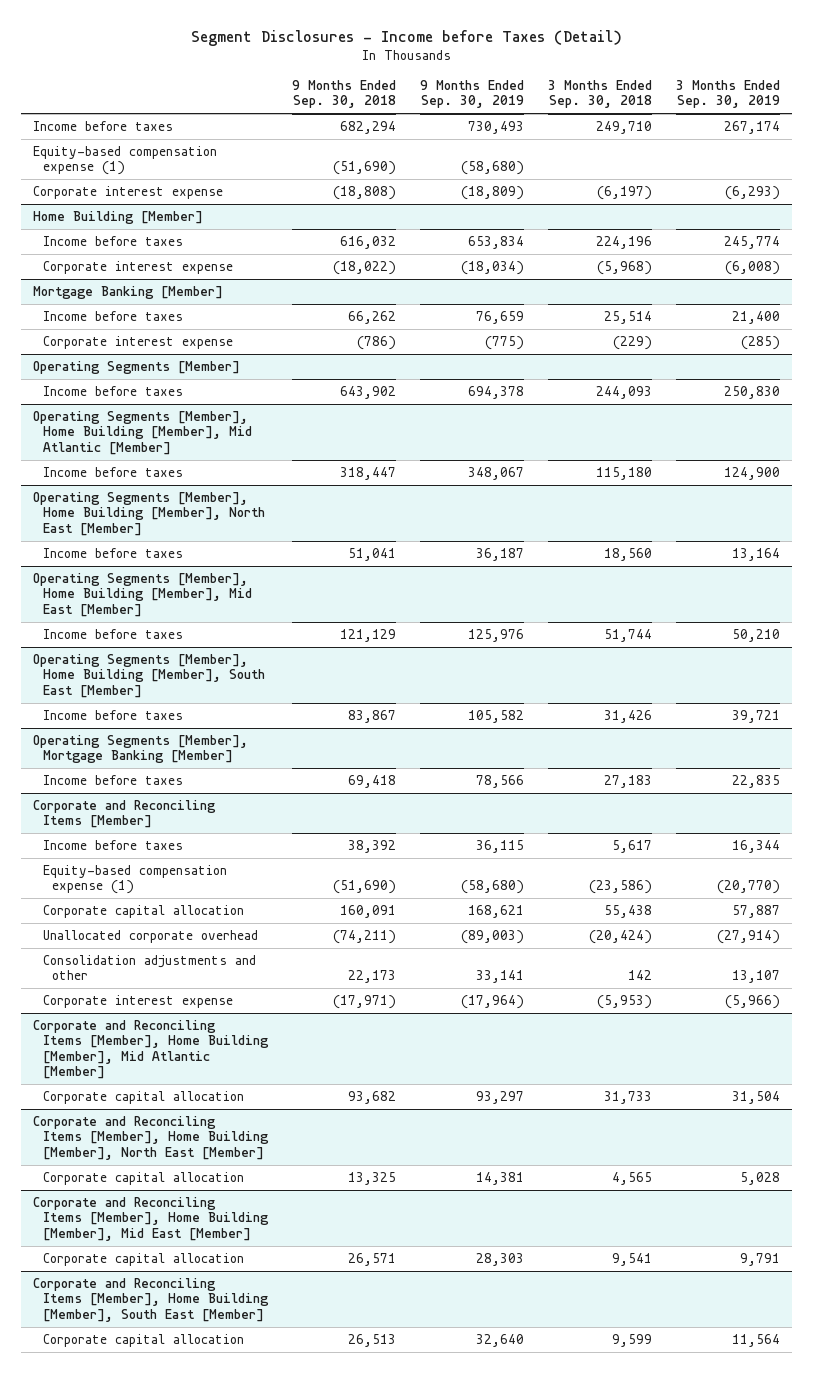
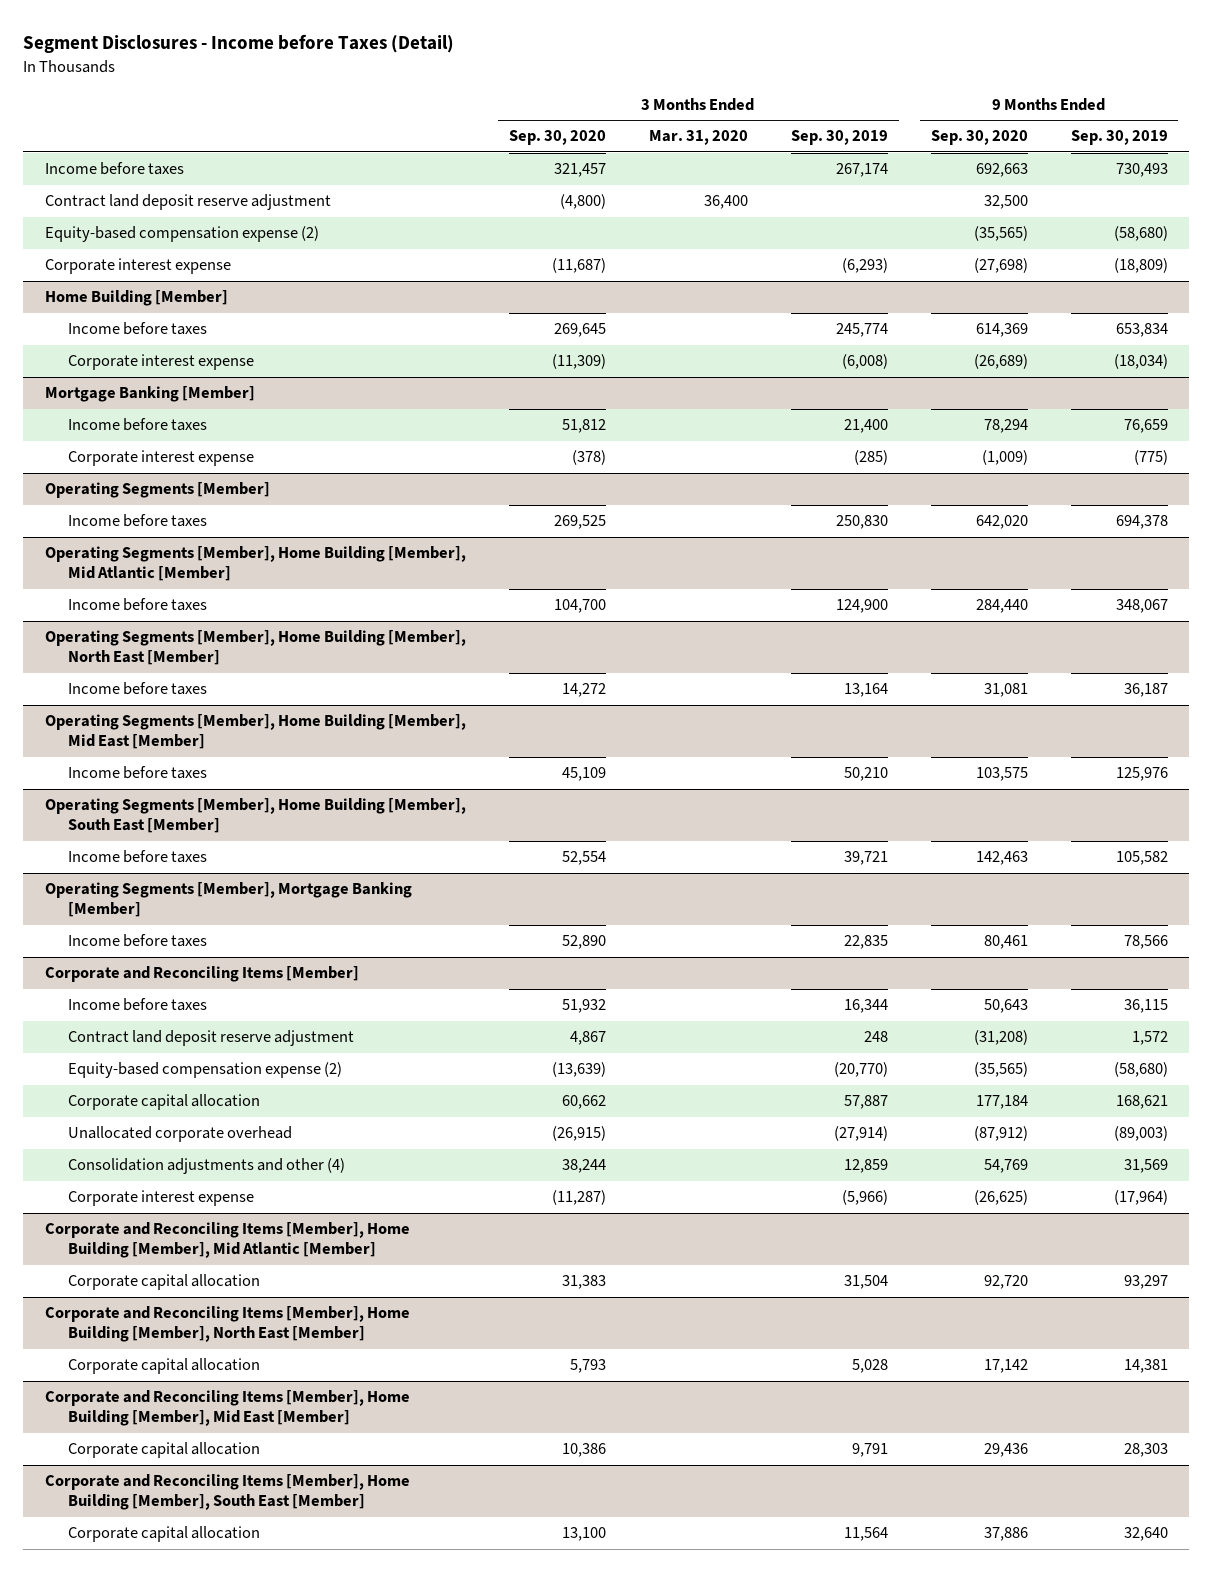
- | 9 Months Ended Sep. 30, 2018 | 9 Months Ended Sep. 30, 2019 | 3 Months Ended Sep. 30, 2018 | 3 Months Ended Sep. 30, 2019
+ | 3 Months Ended Sep. 30, 2020 | 3 Months Ended Mar. 31, 2020 | 3 Months Ended Sep. 30, 2019 | 9 Months Ended Sep. 30, 2020 | 9 Months Ended Sep. 30, 2019
- Equity-based compensation expense (1) | (51,690) | (58,680) | |
+ Contract land deposit reserve adjustment | (4,800) | 36,400 | | 32,500 |
+ Equity-based compensation expense (2) | | | | (35,565) | (58,680)
@ Corporate and Reconciling Items [Member]
- Equity-based compensation expense (1) | (51,690) | (58,680) | (23,586) | (20,770)
+ Contract land deposit reserve adjustment | 4,867 | | 248 | (31,208) | 1,572
+ Equity-based compensation expense (2) | (13,639) | | (20,770) | (35,565) | (58,680)
- Consolidation adjustments and other | 22,173 | 33,141 | 142 | 13,107
+ Consolidation adjustments and other (4) | 38,244 | | 12,859 | 54,769 | 31,569

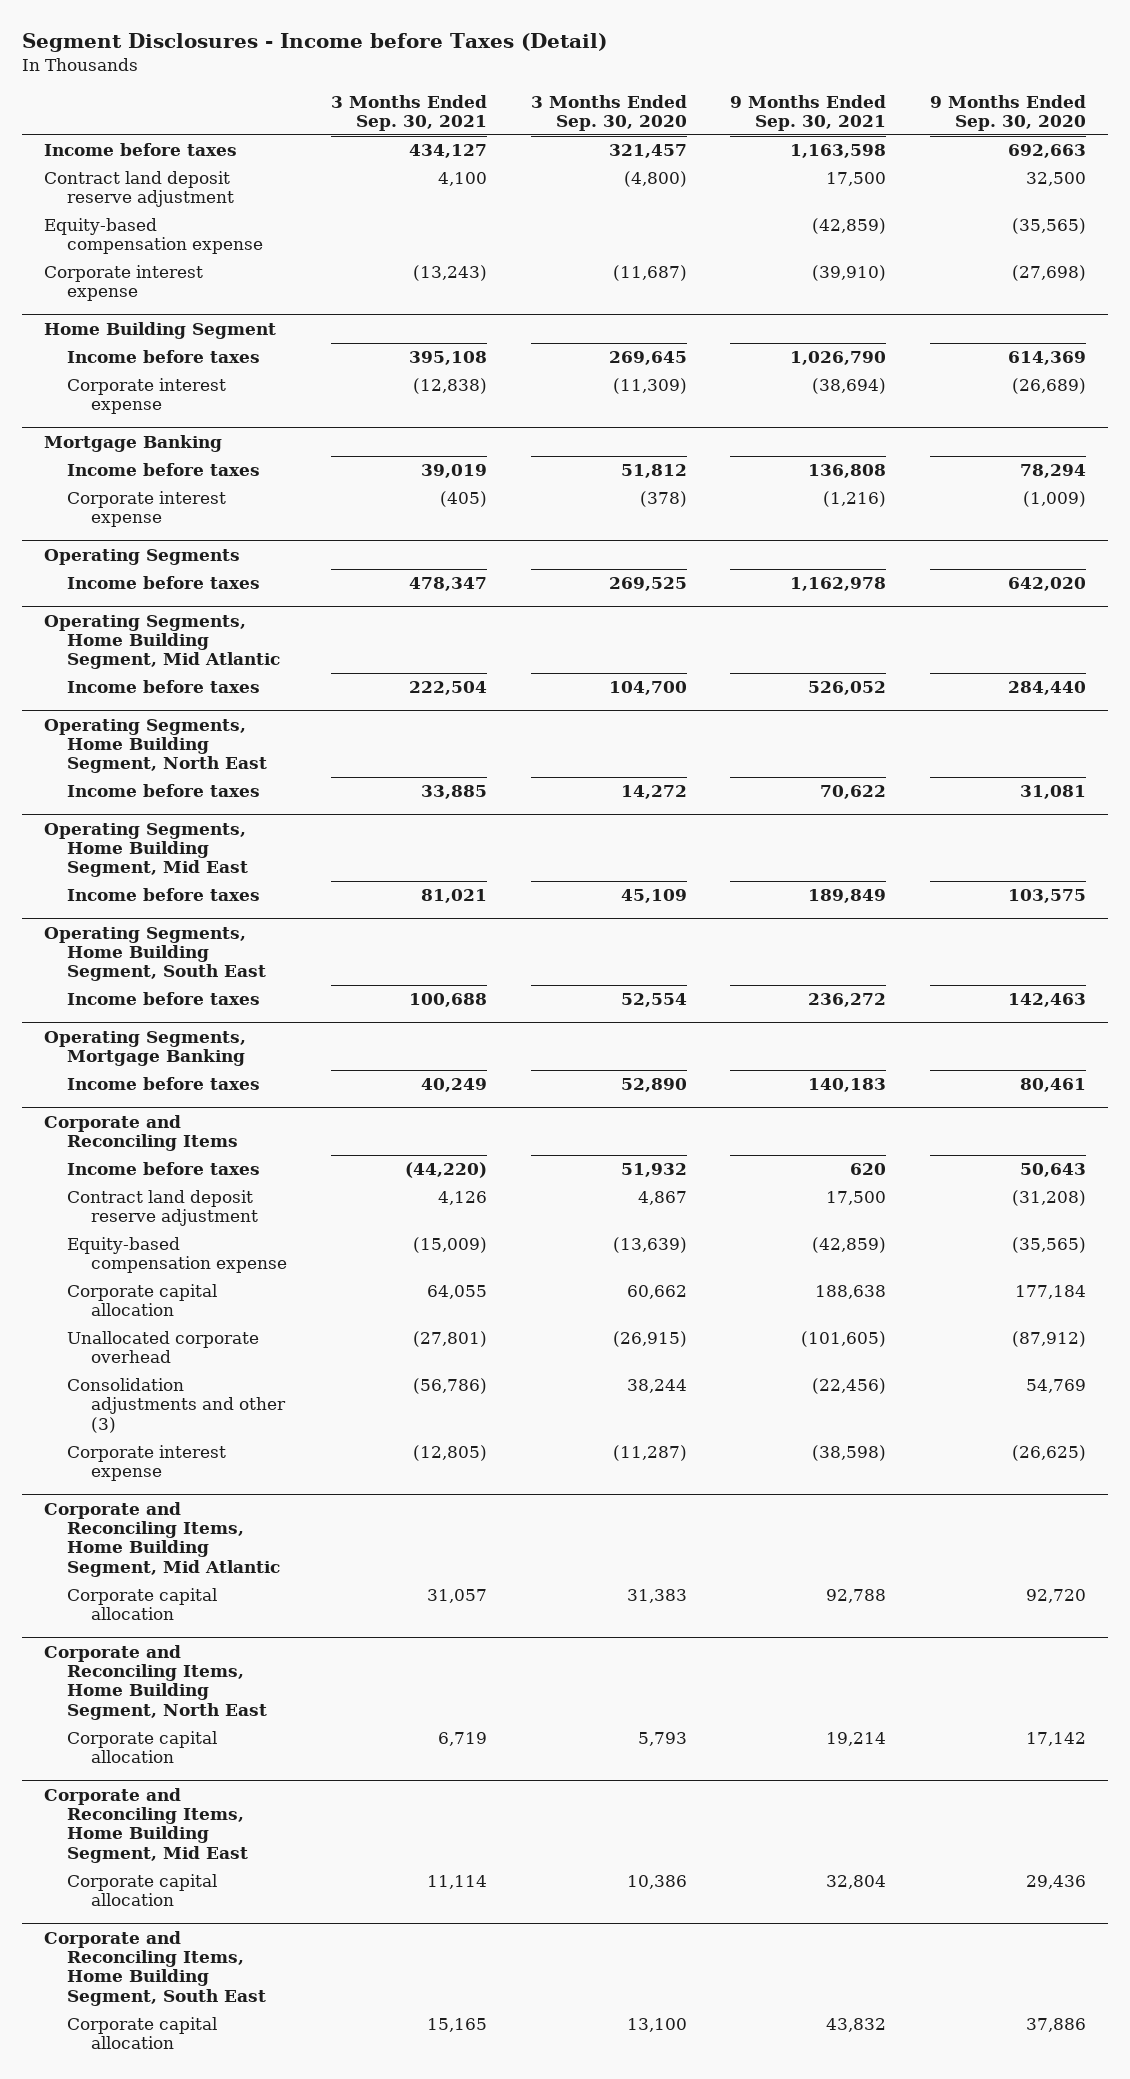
- | 3 Months Ended Sep. 30, 2020 | 3 Months Ended Mar. 31, 2020 | 3 Months Ended Sep. 30, 2019 | 9 Months Ended Sep. 30, 2020 | 9 Months Ended Sep. 30, 2019
+ | 3 Months Ended Sep. 30, 2021 | 3 Months Ended Sep. 30, 2020 | 9 Months Ended Sep. 30, 2021 | 9 Months Ended Sep. 30, 2020
- Equity-based compensation expense (2) | | | | (35,565) | (58,680)
+ Equity-based compensation expense | | | (42,859) | (35,565)
- Home Building [Member]
+ Home Building Segment
- Mortgage Banking [Member]
+ Mortgage Banking
- Operating Segments [Member]
+ Operating Segments
- Operating Segments [Member], Home Building [Member], Mid Atlantic [Member]
+ Operating Segments, Home Building Segment, Mid Atlantic
- Operating Segments [Member], Home Building [Member], North East [Member]
+ Operating Segments, Home Building Segment, North East
- Operating Segments [Member], Home Building [Member], Mid East [Member]
+ Operating Segments, Home Building Segment, Mid East
- Operating Segments [Member], Home Building [Member], South East [Member]
+ Operating Segments, Home Building Segment, South East
- Operating Segments [Member], Mortgage Banking [Member]
+ Operating Segments, Mortgage Banking
- Corporate and Reconciling Items [Member]
+ Corporate and Reconciling Items
- Equity-based compensation expense (2) | (13,639) | | (20,770) | (35,565) | (58,680)
+ Equity-based compensation expense | (15,009) | (13,639) | (42,859) | (35,565)
- Consolidation adjustments and other (4) | 38,244 | | 12,859 | 54,769 | 31,569
+ Consolidation adjustments and other (3) | (56,786) | 38,244 | (22,456) | 54,769
- Corporate and Reconciling Items [Member], Home Building [Member], Mid Atlantic [Member]
+ Corporate and Reconciling Items, Home Building Segment, Mid Atlantic
- Corporate and Reconciling Items [Member], Home Building [Member], North East [Member]
+ Corporate and Reconciling Items, Home Building Segment, North East
- Corporate and Reconciling Items [Member], Home Building [Member], Mid East [Member]
+ Corporate and Reconciling Items, Home Building Segment, Mid East
- Corporate and Reconciling Items [Member], Home Building [Member], South East [Member]
+ Corporate and Reconciling Items, Home Building Segment, South East

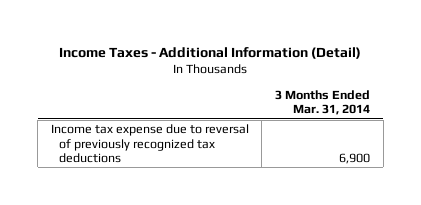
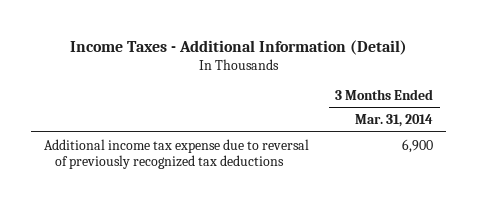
- Income tax expense due to reversal of previously recognized tax deductions | 6,900
+ Additional income tax expense due to reversal of previously recognized tax deductions | 6,900

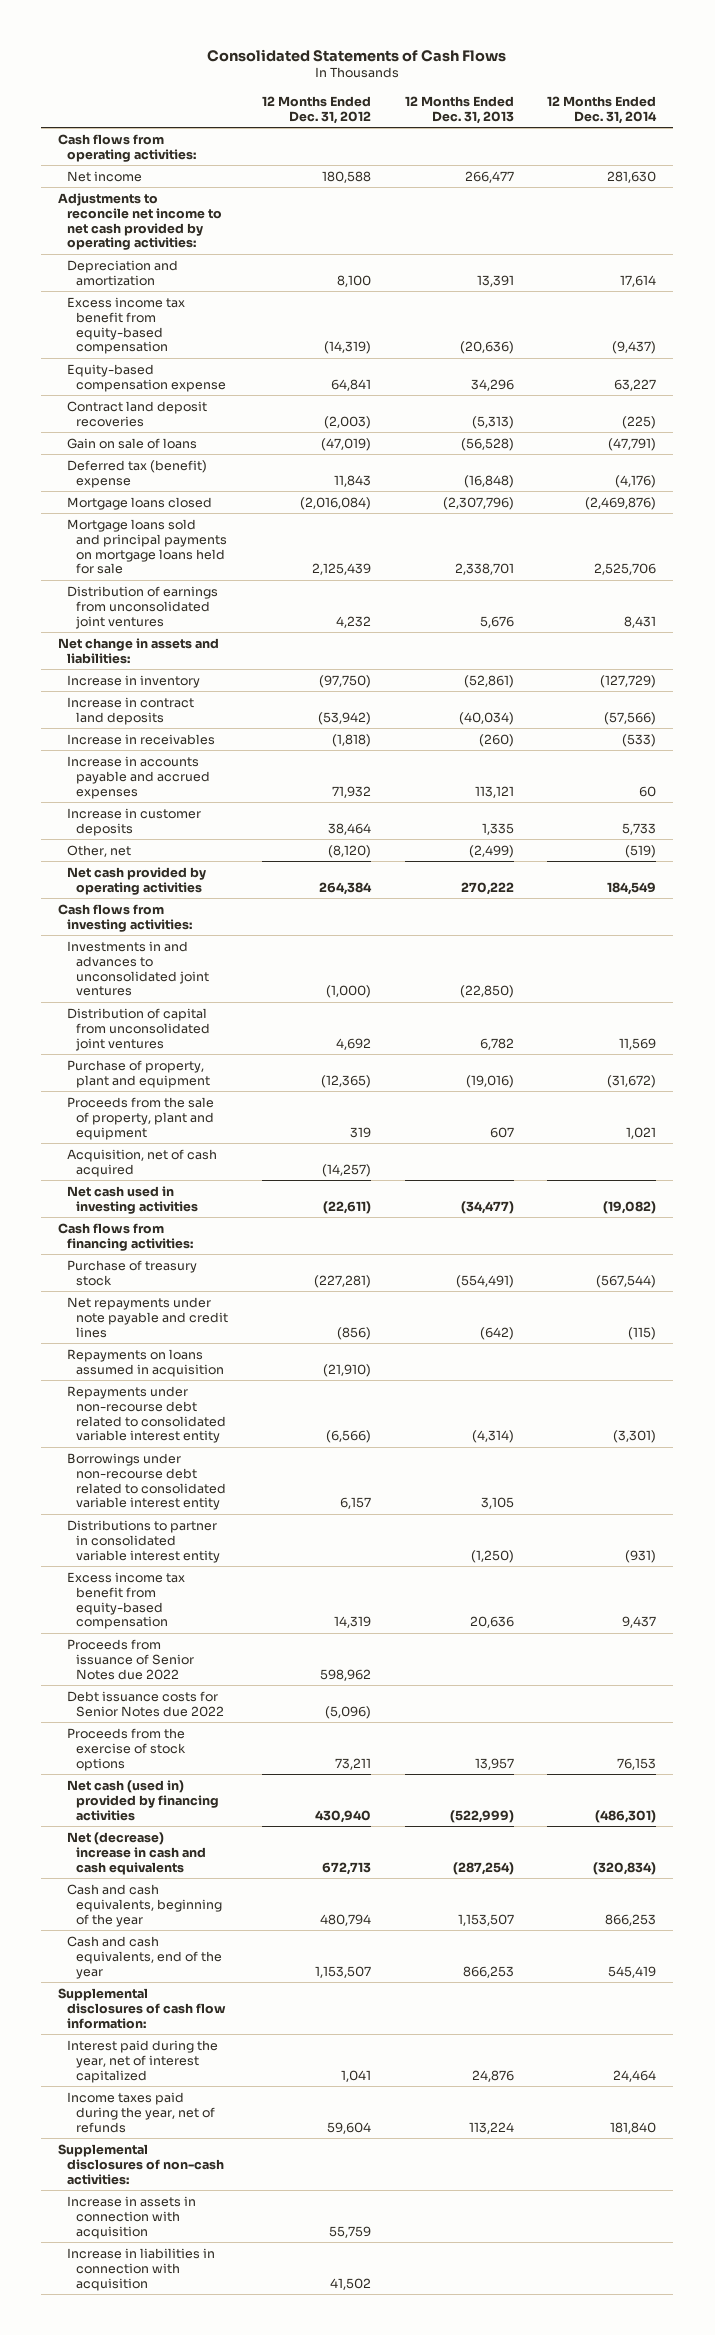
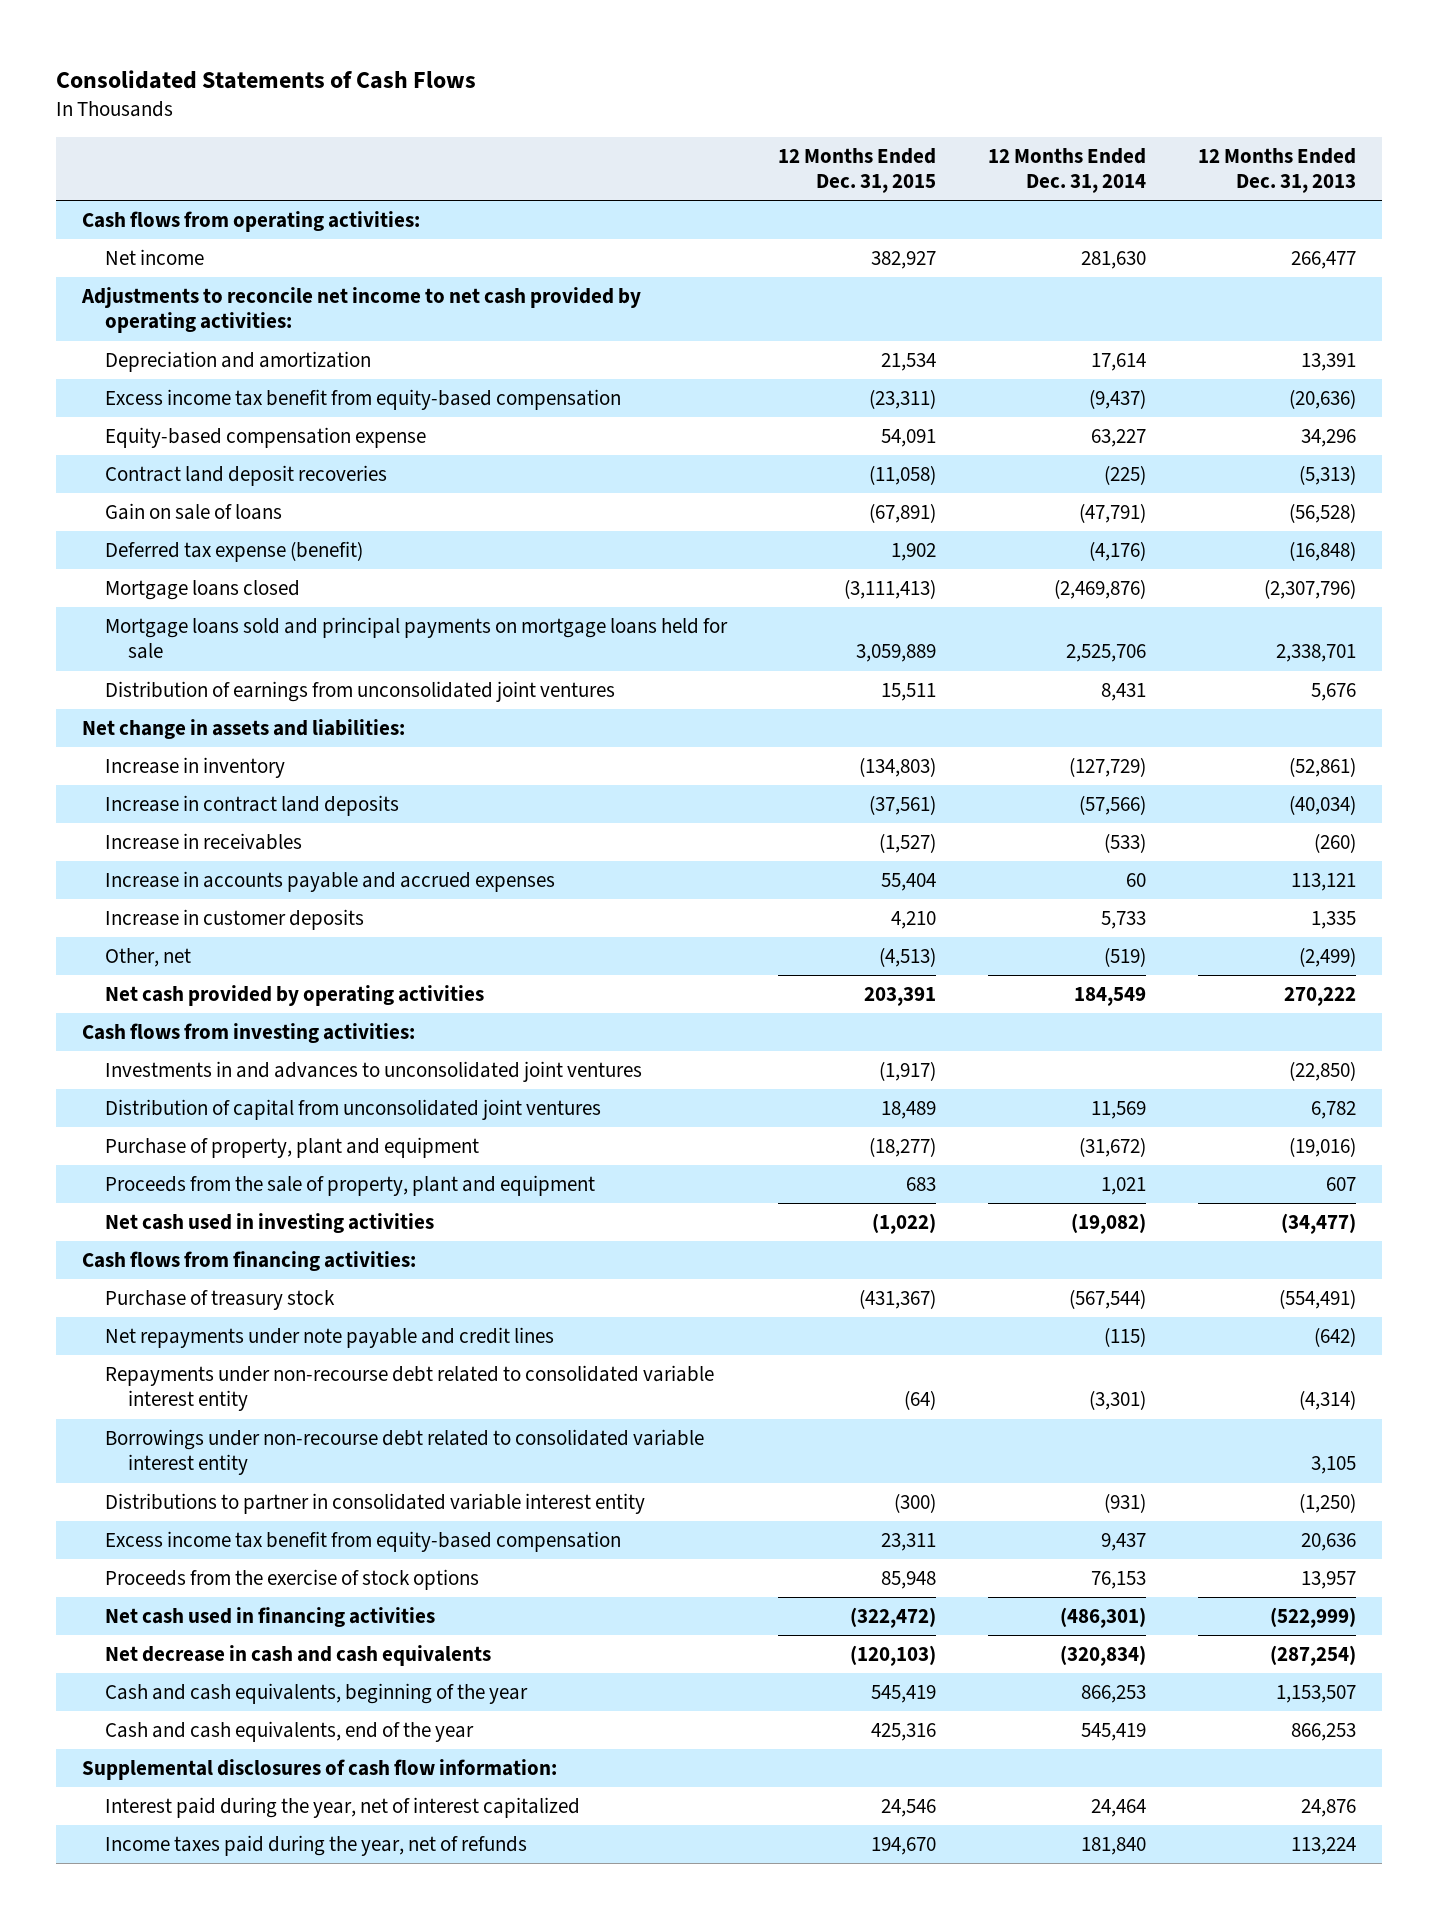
- | 12 Months Ended Dec. 31, 2012 | 12 Months Ended Dec. 31, 2013 | 12 Months Ended Dec. 31, 2014
+ | 12 Months Ended Dec. 31, 2015 | 12 Months Ended Dec. 31, 2014 | 12 Months Ended Dec. 31, 2013
- Deferred tax (benefit) expense | 11,843 | (16,848) | (4,176)
+ Deferred tax expense (benefit) | 1,902 | (4,176) | (16,848)
- Acquisition, net of cash acquired | (14,257) | |
- Repayments on loans assumed in acquisition | (21,910) | |
- Proceeds from issuance of Senior Notes due 2022 | 598,962 | |
- Debt issuance costs for Senior Notes due 2022 | (5,096) | |
- Net cash (used in) provided by financing activities | 430,940 | (522,999) | (486,301)
- Net (decrease) increase in cash and cash equivalents | 672,713 | (287,254) | (320,834)
+ Net cash used in financing activities | (322,472) | (486,301) | (522,999)
+ Net decrease in cash and cash equivalents | (120,103) | (320,834) | (287,254)
- Supplemental disclosures of non-cash activities:
- Increase in assets in connection with acquisition | 55,759 | |
- Increase in liabilities in connection with acquisition | 41,502 | |

